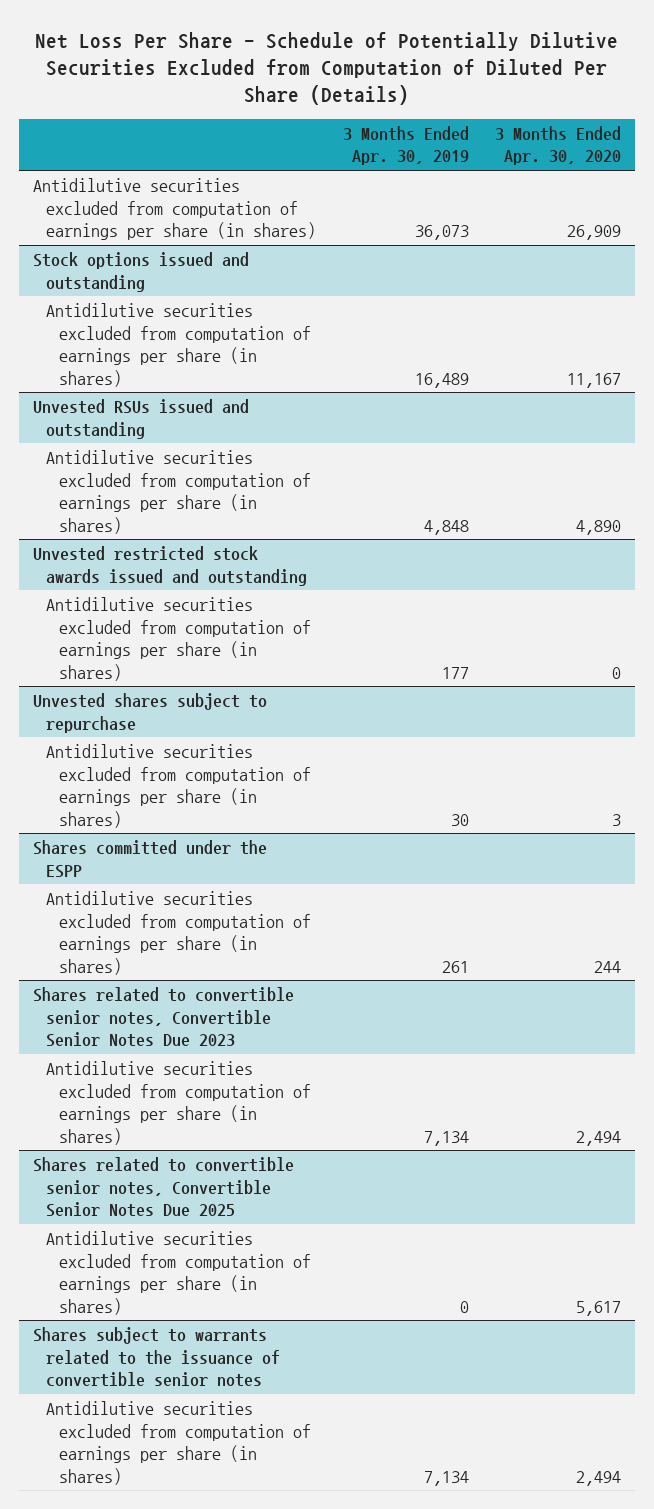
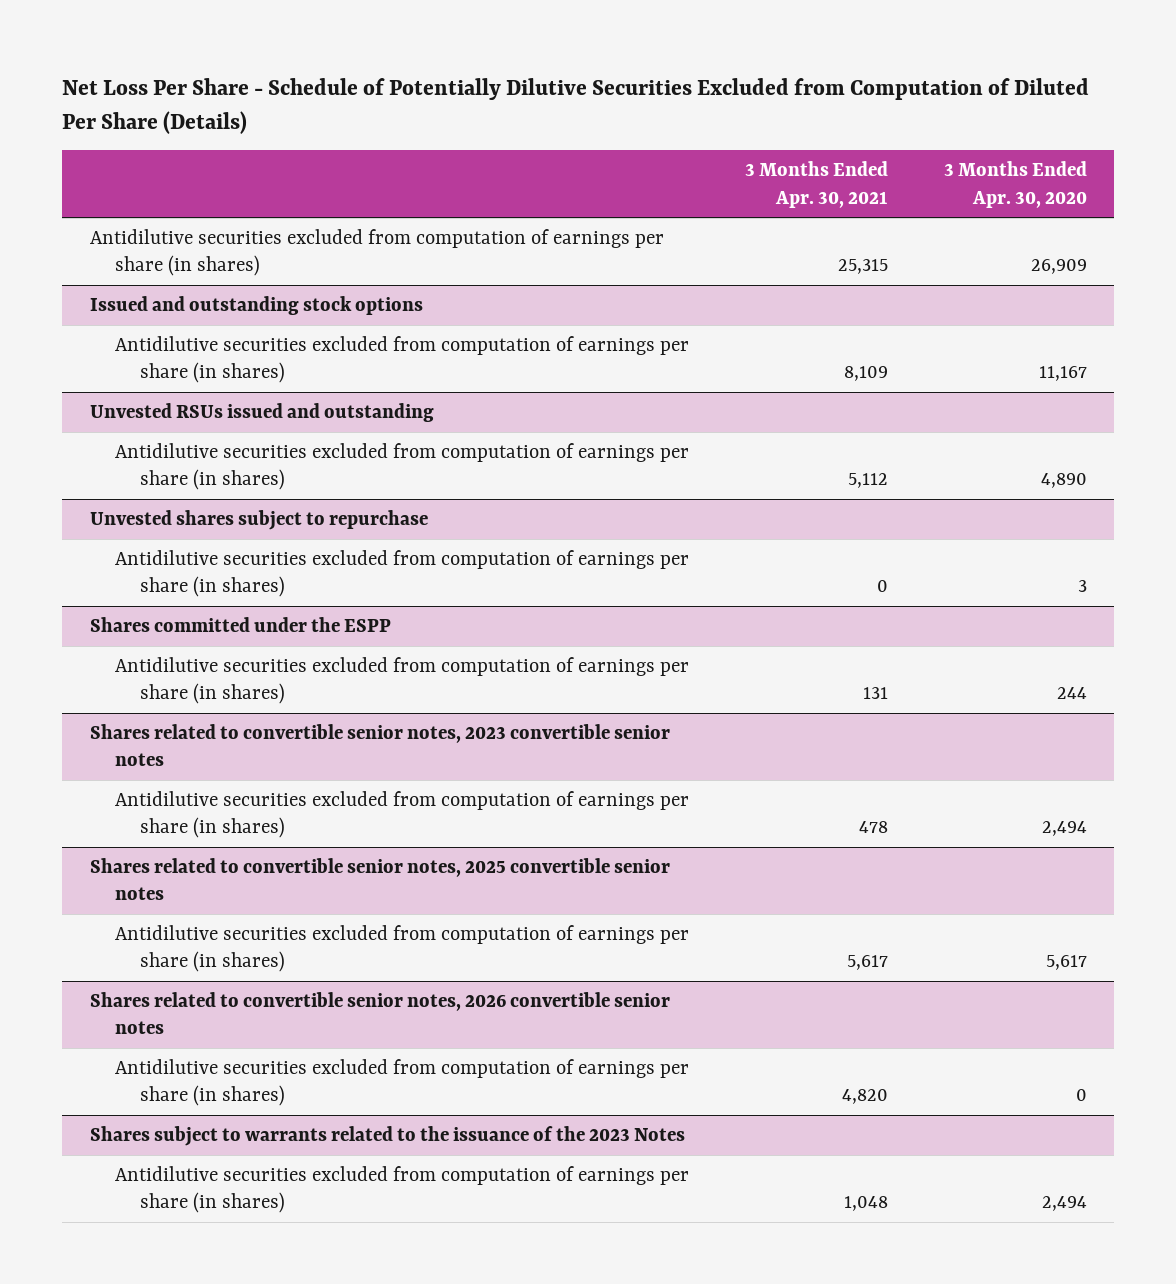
- | 3 Months Ended Apr. 30, 2019 | 3 Months Ended Apr. 30, 2020
+ | 3 Months Ended Apr. 30, 2021 | 3 Months Ended Apr. 30, 2020
- Stock options issued and outstanding
+ Issued and outstanding stock options
- Unvested restricted stock awards issued and outstanding
- Antidilutive securities excluded from computation of earnings per share (in shares) | 177 | 0
- Shares related to convertible senior notes, Convertible Senior Notes Due 2023
+ Shares related to convertible senior notes, 2023 convertible senior notes
- Shares related to convertible senior notes, Convertible Senior Notes Due 2025
+ Shares related to convertible senior notes, 2025 convertible senior notes
- Shares subject to warrants related to the issuance of convertible senior notes
+ Shares related to convertible senior notes, 2026 convertible senior notes
+ Antidilutive securities excluded from computation of earnings per share (in shares) | 4,820 | 0
+ Shares subject to warrants related to the issuance of the 2023 Notes

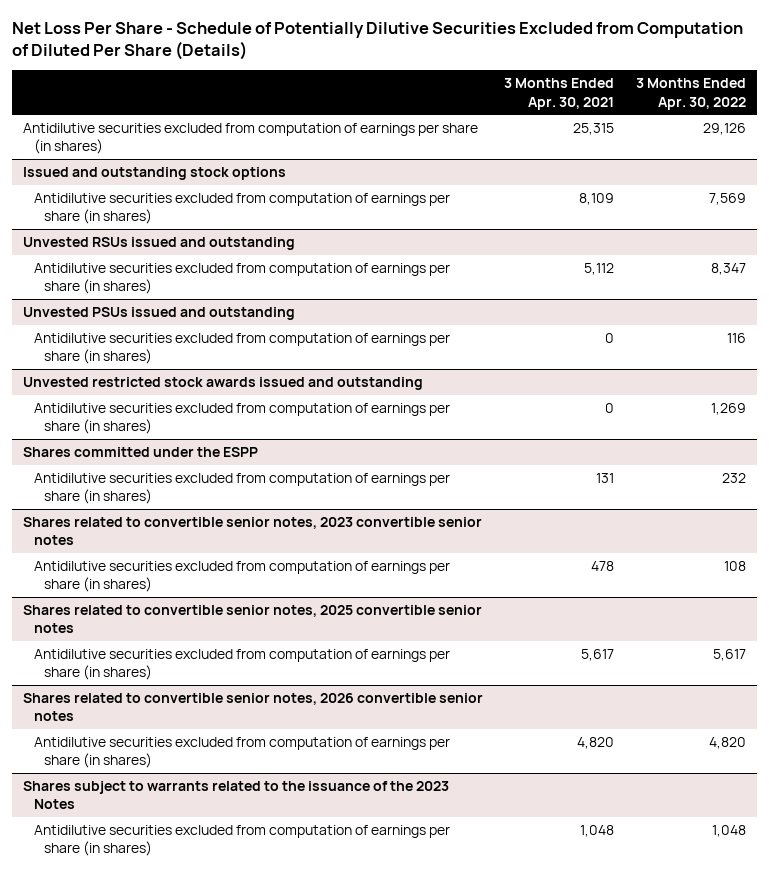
- | 3 Months Ended Apr. 30, 2021 | 3 Months Ended Apr. 30, 2020
+ | 3 Months Ended Apr. 30, 2021 | 3 Months Ended Apr. 30, 2022
- Unvested shares subject to repurchase
+ Unvested PSUs issued and outstanding
+ Unvested restricted stock awards issued and outstanding
+ Antidilutive securities excluded from computation of earnings per share (in shares) | 0 | 1,269

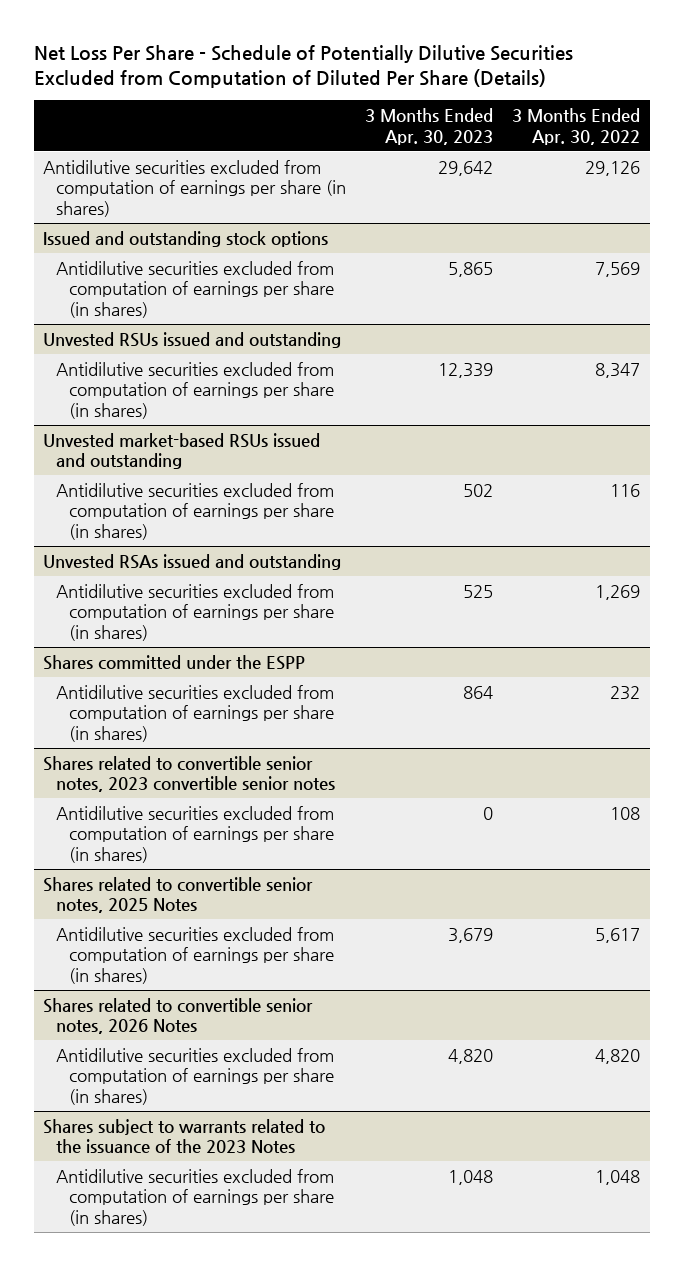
- | 3 Months Ended Apr. 30, 2021 | 3 Months Ended Apr. 30, 2022
+ | 3 Months Ended Apr. 30, 2023 | 3 Months Ended Apr. 30, 2022
- Unvested PSUs issued and outstanding
+ Unvested market-based RSUs issued and outstanding
- Unvested restricted stock awards issued and outstanding
+ Unvested RSAs issued and outstanding
- Shares related to convertible senior notes, 2025 convertible senior notes
+ Shares related to convertible senior notes, 2025 Notes
- Shares related to convertible senior notes, 2026 convertible senior notes
+ Shares related to convertible senior notes, 2026 Notes

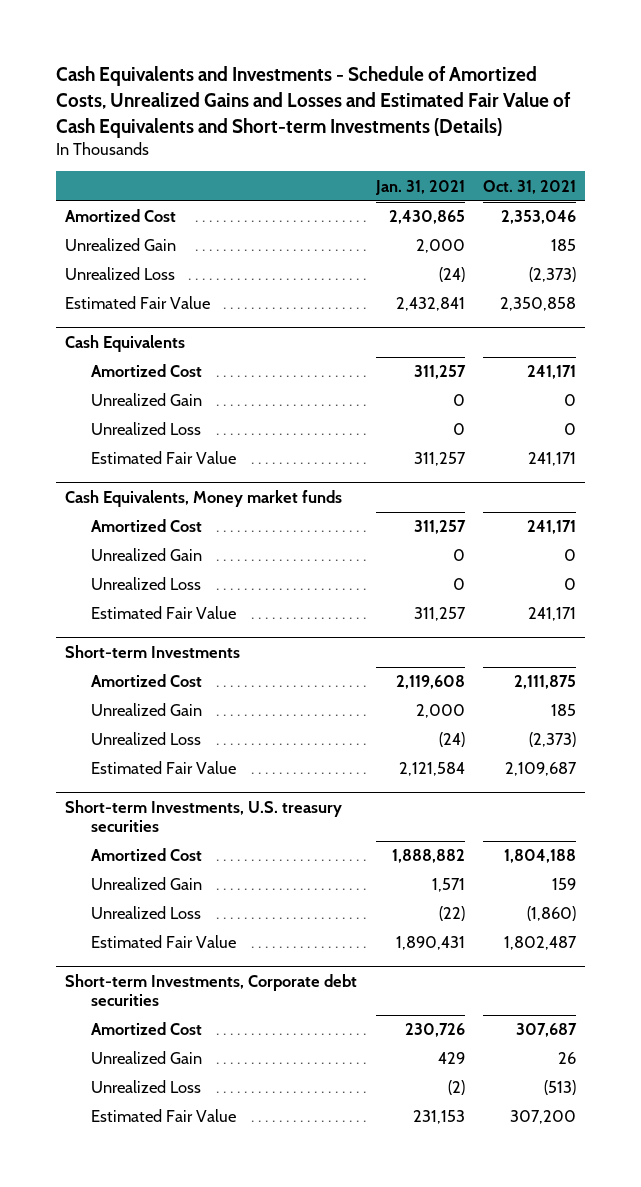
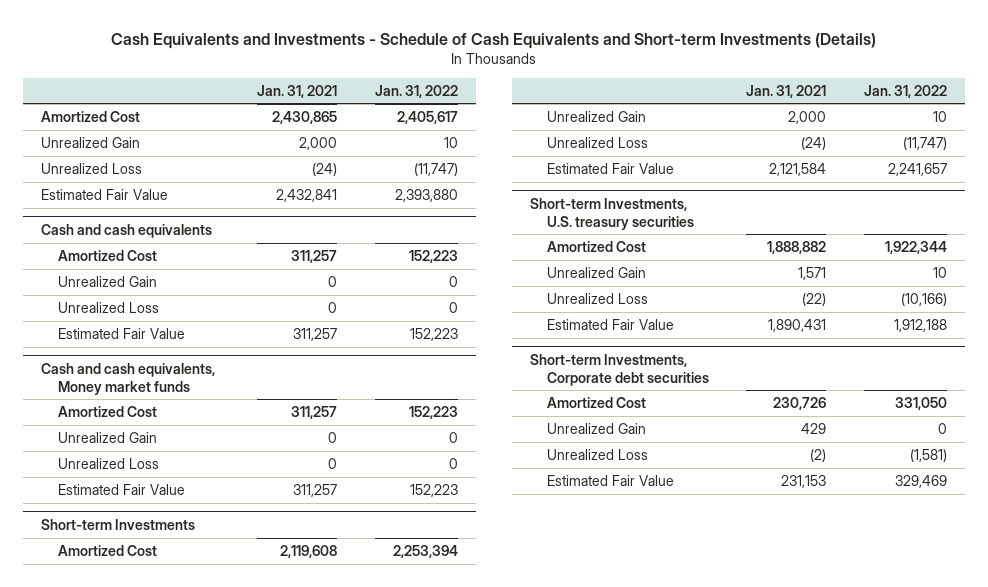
- Cash Equivalents and Investments - Schedule of Amortized Costs, Unrealized Gains and Losses and Estimated Fair Value of Cash Equivalents and Short-term Investments (Details)
+ Cash Equivalents and Investments - Schedule of Cash Equivalents and Short-term Investments (Details)
- | Jan. 31, 2021 | Oct. 31, 2021
+ | Jan. 31, 2021 | Jan. 31, 2022
- Cash Equivalents
+ Cash and cash equivalents
- Cash Equivalents, Money market funds
+ Cash and cash equivalents, Money market funds

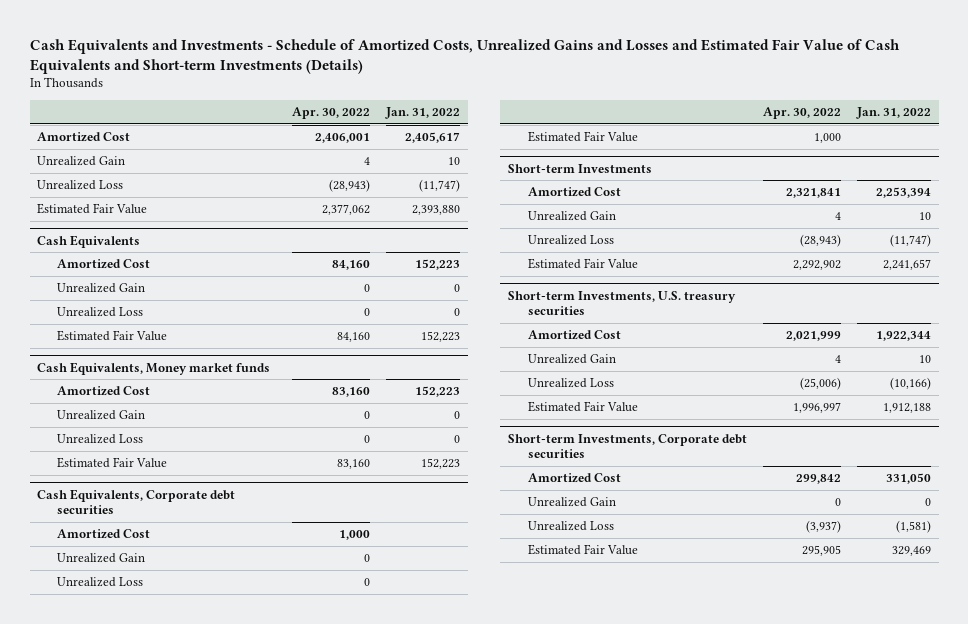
- Cash Equivalents and Investments - Schedule of Cash Equivalents and Short-term Investments (Details)
+ Cash Equivalents and Investments - Schedule of Amortized Costs, Unrealized Gains and Losses and Estimated Fair Value of Cash Equivalents and Short-term Investments (Details)
- | Jan. 31, 2021 | Jan. 31, 2022
+ | Apr. 30, 2022 | Jan. 31, 2022
- Cash and cash equivalents
+ Cash Equivalents
- Cash and cash equivalents, Money market funds
+ Cash Equivalents, Money market funds
+ Cash Equivalents, Corporate debt securities
+ Amortized Cost | 1,000 |
+ Unrealized Gain | 0 |
+ Unrealized Loss | 0 |
+ Estimated Fair Value | 1,000 |

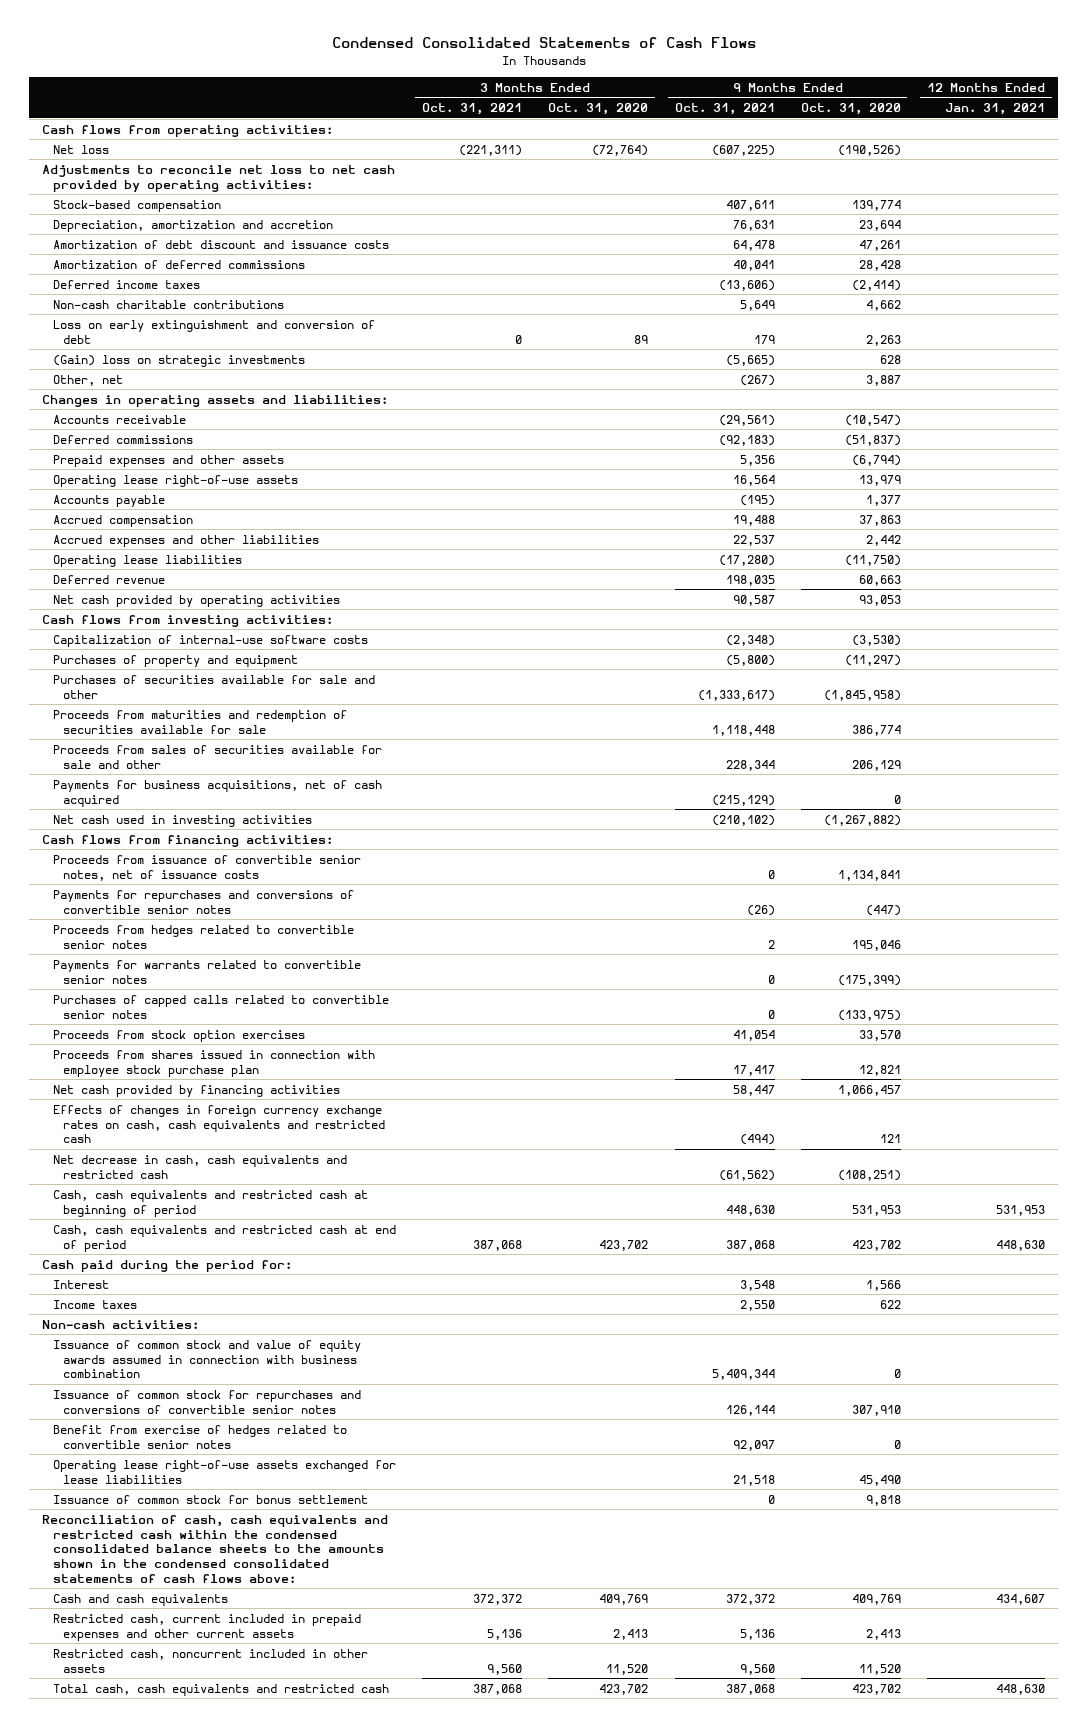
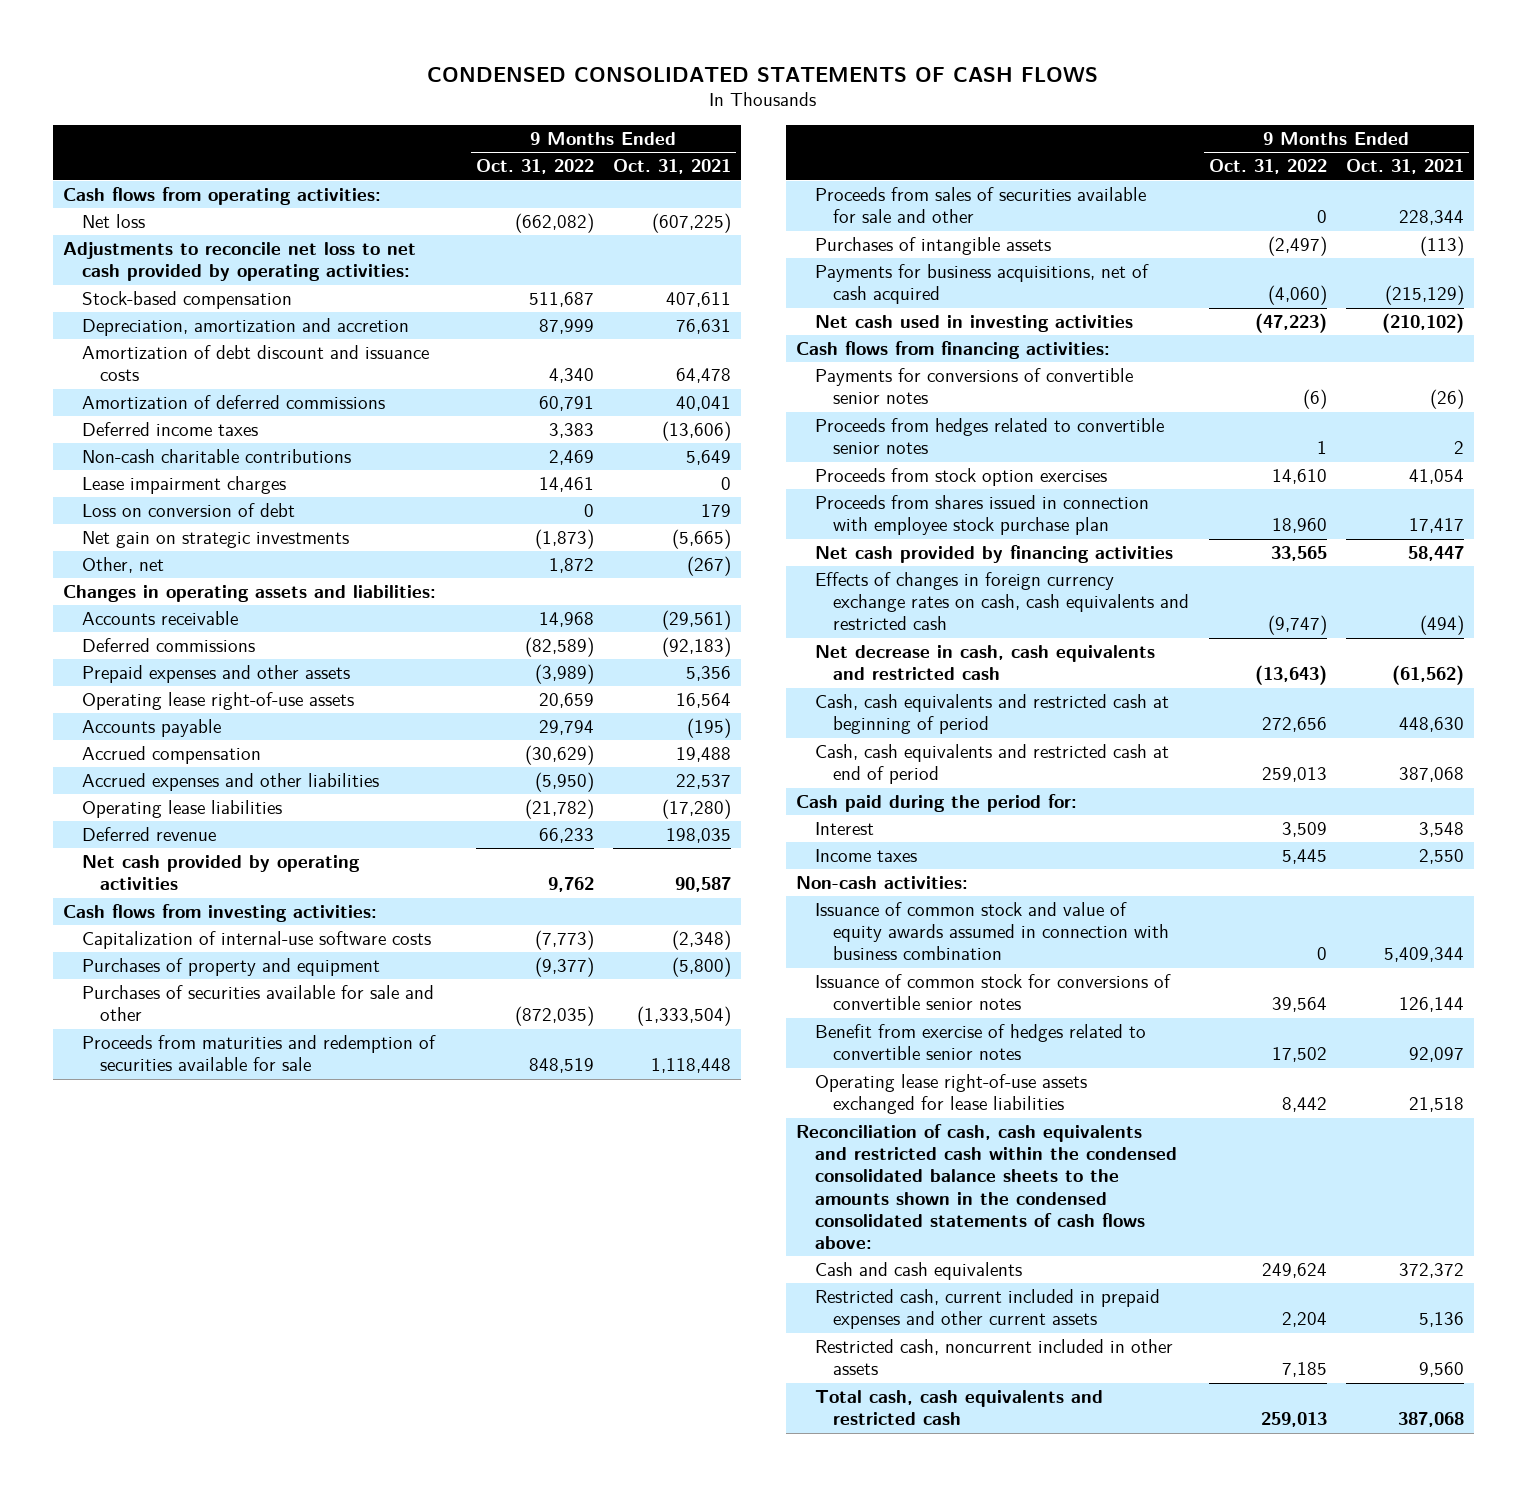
- Condensed Consolidated Statements of Cash Flows
+ CONDENSED CONSOLIDATED STATEMENTS OF CASH FLOWS
- | 3 Months Ended Oct. 31, 2021 | 3 Months Ended Oct. 31, 2020 | 9 Months Ended Oct. 31, 2021 | 9 Months Ended Oct. 31, 2020 | 12 Months Ended Jan. 31, 2021
+ | 9 Months Ended Oct. 31, 2022 | 9 Months Ended Oct. 31, 2021
- Loss on early extinguishment and conversion of debt | 0 | 89 | 179 | 2,263 |
- (Gain) loss on strategic investments | | | (5,665) | 628 |
+ Lease impairment charges | 14,461 | 0
+ Loss on conversion of debt | 0 | 179
+ Net gain on strategic investments | (1,873) | (5,665)
- Purchases of securities available for sale and other | | | (1,333,617) | (1,845,958) |
+ Purchases of securities available for sale and other | (872,035) | (1,333,504)
+ Purchases of intangible assets | (2,497) | (113)
- Proceeds from issuance of convertible senior notes, net of issuance costs | | | 0 | 1,134,841 |
- Payments for repurchases and conversions of convertible senior notes | | | (26) | (447) |
+ Payments for conversions of convertible senior notes | (6) | (26)
- Payments for warrants related to convertible senior notes | | | 0 | (175,399) |
- Purchases of capped calls related to convertible senior notes | | | 0 | (133,975) |
- Issuance of common stock for repurchases and conversions of convertible senior notes | | | 126,144 | 307,910 |
+ Issuance of common stock for conversions of convertible senior notes | 39,564 | 126,144
- Issuance of common stock for bonus settlement | | | 0 | 9,818 |

